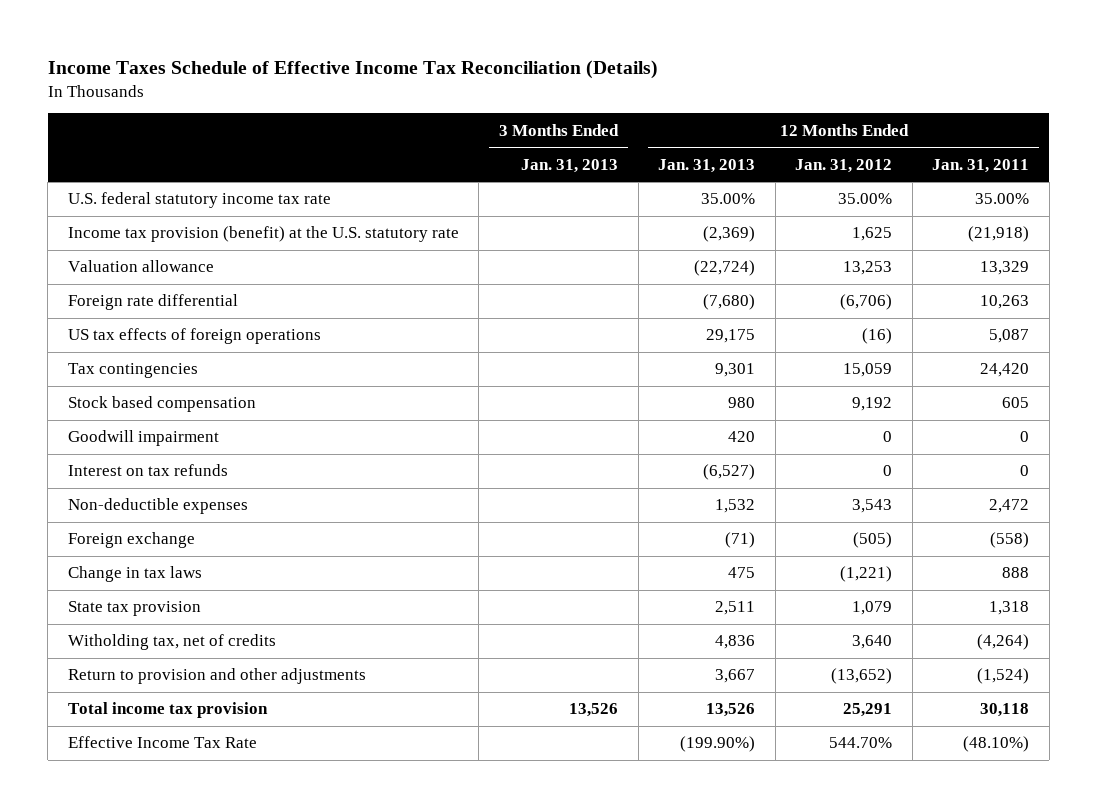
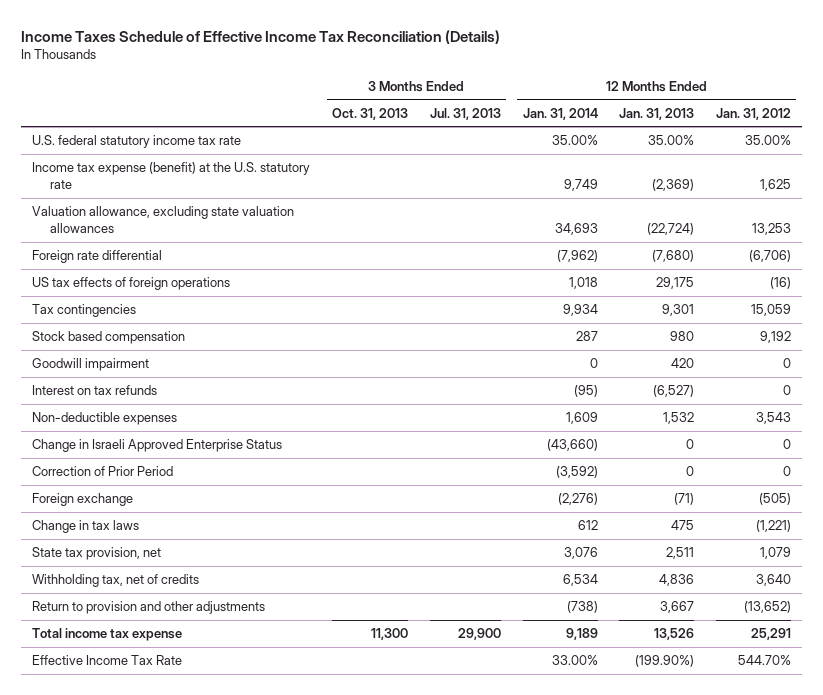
- | 3 Months Ended Jan. 31, 2013 | 12 Months Ended Jan. 31, 2013 | 12 Months Ended Jan. 31, 2012 | 12 Months Ended Jan. 31, 2011
+ | 3 Months Ended Oct. 31, 2013 | 3 Months Ended Jul. 31, 2013 | 12 Months Ended Jan. 31, 2014 | 12 Months Ended Jan. 31, 2013 | 12 Months Ended Jan. 31, 2012
- Income tax provision (benefit) at the U.S. statutory rate | | (2,369) | 1,625 | (21,918)
- Valuation allowance | | (22,724) | 13,253 | 13,329
+ Income tax expense (benefit) at the U.S. statutory rate | | | 9,749 | (2,369) | 1,625
+ Valuation allowance, excluding state valuation allowances | | | 34,693 | (22,724) | 13,253
+ Change in Israeli Approved Enterprise Status | | | (43,660) | 0 | 0
+ Correction of Prior Period | | | (3,592) | 0 | 0
- State tax provision | | 2,511 | 1,079 | 1,318
- Witholding tax, net of credits | | 4,836 | 3,640 | (4,264)
+ State tax provision, net | | | 3,076 | 2,511 | 1,079
+ Withholding tax, net of credits | | | 6,534 | 4,836 | 3,640
- Total income tax provision | 13,526 | 13,526 | 25,291 | 30,118
+ Total income tax expense | 11,300 | 29,900 | 9,189 | 13,526 | 25,291

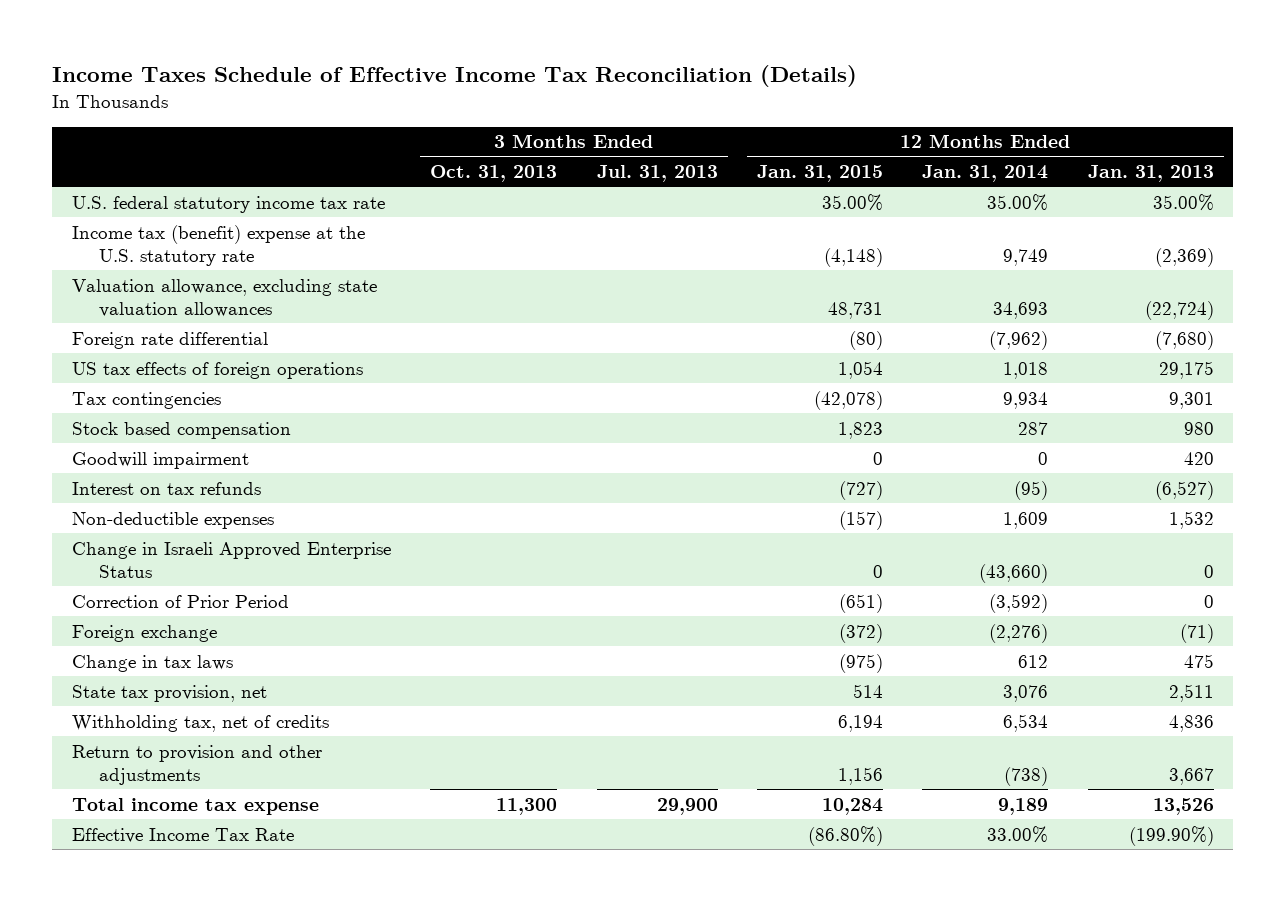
- | 3 Months Ended Oct. 31, 2013 | 3 Months Ended Jul. 31, 2013 | 12 Months Ended Jan. 31, 2014 | 12 Months Ended Jan. 31, 2013 | 12 Months Ended Jan. 31, 2012
+ | 3 Months Ended Oct. 31, 2013 | 3 Months Ended Jul. 31, 2013 | 12 Months Ended Jan. 31, 2015 | 12 Months Ended Jan. 31, 2014 | 12 Months Ended Jan. 31, 2013
- Income tax expense (benefit) at the U.S. statutory rate | | | 9,749 | (2,369) | 1,625
+ Income tax (benefit) expense at the U.S. statutory rate | | | (4,148) | 9,749 | (2,369)

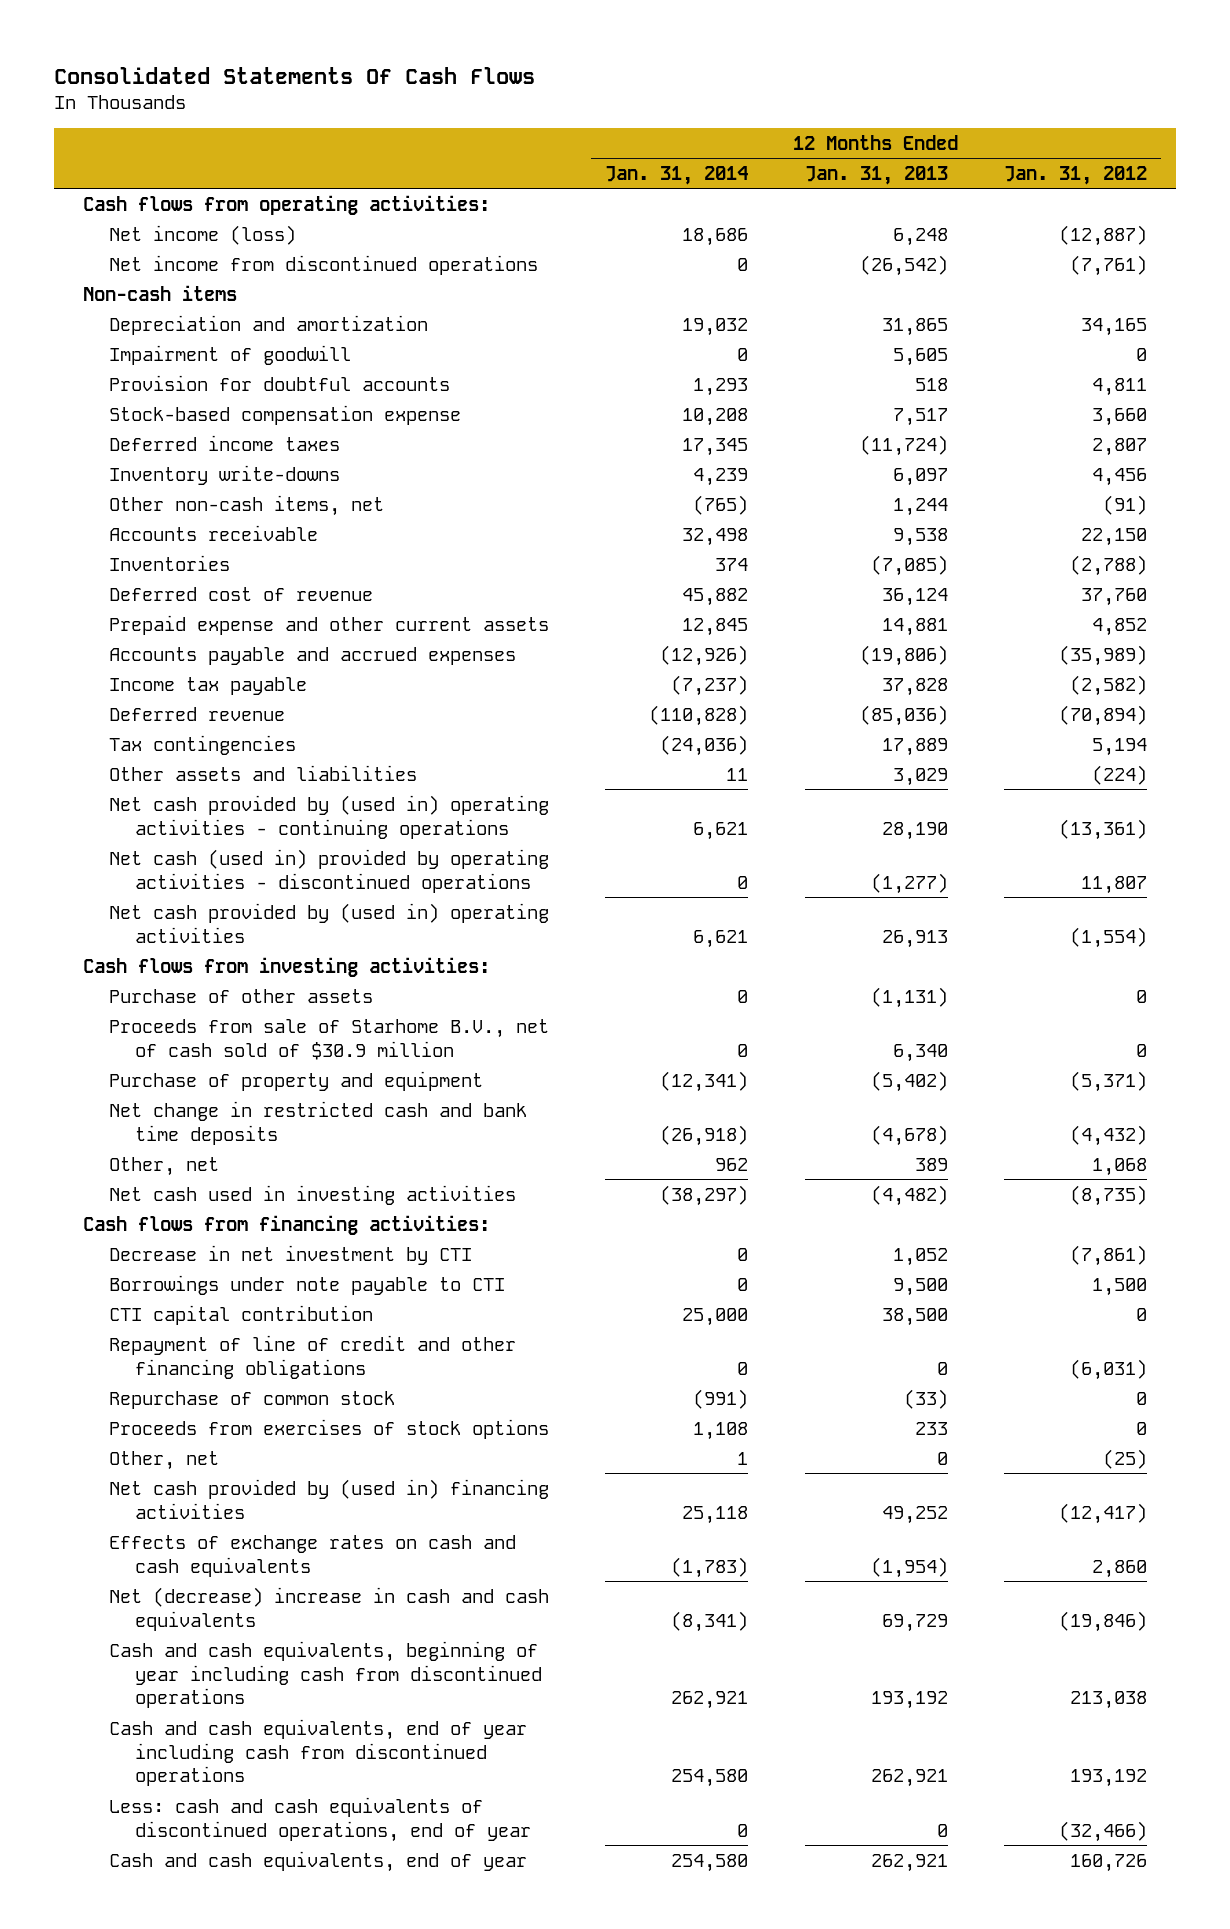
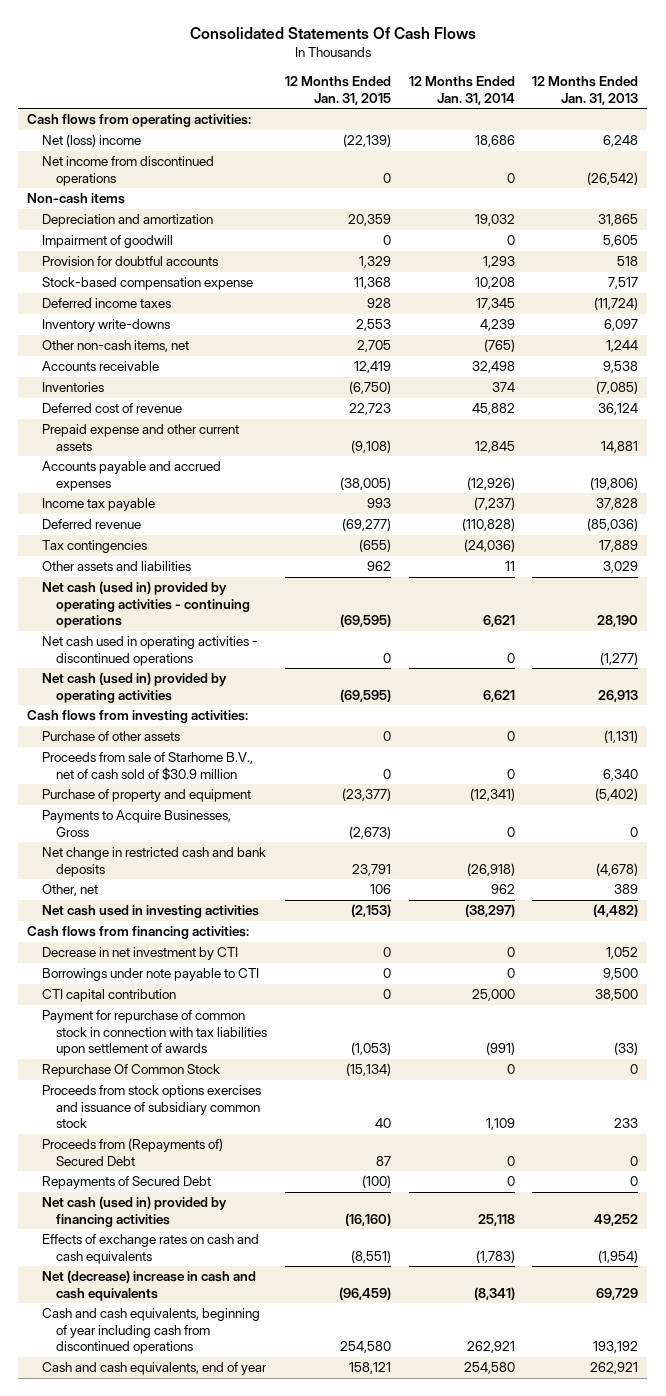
- | 12 Months Ended Jan. 31, 2014 | 12 Months Ended Jan. 31, 2013 | 12 Months Ended Jan. 31, 2012
+ | 12 Months Ended Jan. 31, 2015 | 12 Months Ended Jan. 31, 2014 | 12 Months Ended Jan. 31, 2013
- Net income (loss) | 18,686 | 6,248 | (12,887)
+ Net (loss) income | (22,139) | 18,686 | 6,248
- Net cash provided by (used in) operating activities - continuing operations | 6,621 | 28,190 | (13,361)
- Net cash (used in) provided by operating activities - discontinued operations | 0 | (1,277) | 11,807
- Net cash provided by (used in) operating activities | 6,621 | 26,913 | (1,554)
+ Net cash (used in) provided by operating activities - continuing operations | (69,595) | 6,621 | 28,190
+ Net cash used in operating activities - discontinued operations | 0 | 0 | (1,277)
+ Net cash (used in) provided by operating activities | (69,595) | 6,621 | 26,913
- Net change in restricted cash and bank time deposits | (26,918) | (4,678) | (4,432)
+ Payments to Acquire Businesses, Gross | (2,673) | 0 | 0
+ Net change in restricted cash and bank deposits | 23,791 | (26,918) | (4,678)
- Repayment of line of credit and other financing obligations | 0 | 0 | (6,031)
- Repurchase of common stock | (991) | (33) | 0
- Proceeds from exercises of stock options | 1,108 | 233 | 0
- Other, net | 1 | 0 | (25)
- Net cash provided by (used in) financing activities | 25,118 | 49,252 | (12,417)
+ Payment for repurchase of common stock in connection with tax liabilities upon settlement of awards | (1,053) | (991) | (33)
+ Repurchase Of Common Stock | (15,134) | 0 | 0
+ Proceeds from stock options exercises and issuance of subsidiary common stock | 40 | 1,109 | 233
+ Proceeds from (Repayments of) Secured Debt | 87 | 0 | 0
+ Repayments of Secured Debt | (100) | 0 | 0
+ Net cash (used in) provided by financing activities | (16,160) | 25,118 | 49,252
- Cash and cash equivalents, end of year including cash from discontinued operations | 254,580 | 262,921 | 193,192
- Less: cash and cash equivalents of discontinued operations, end of year | 0 | 0 | (32,466)

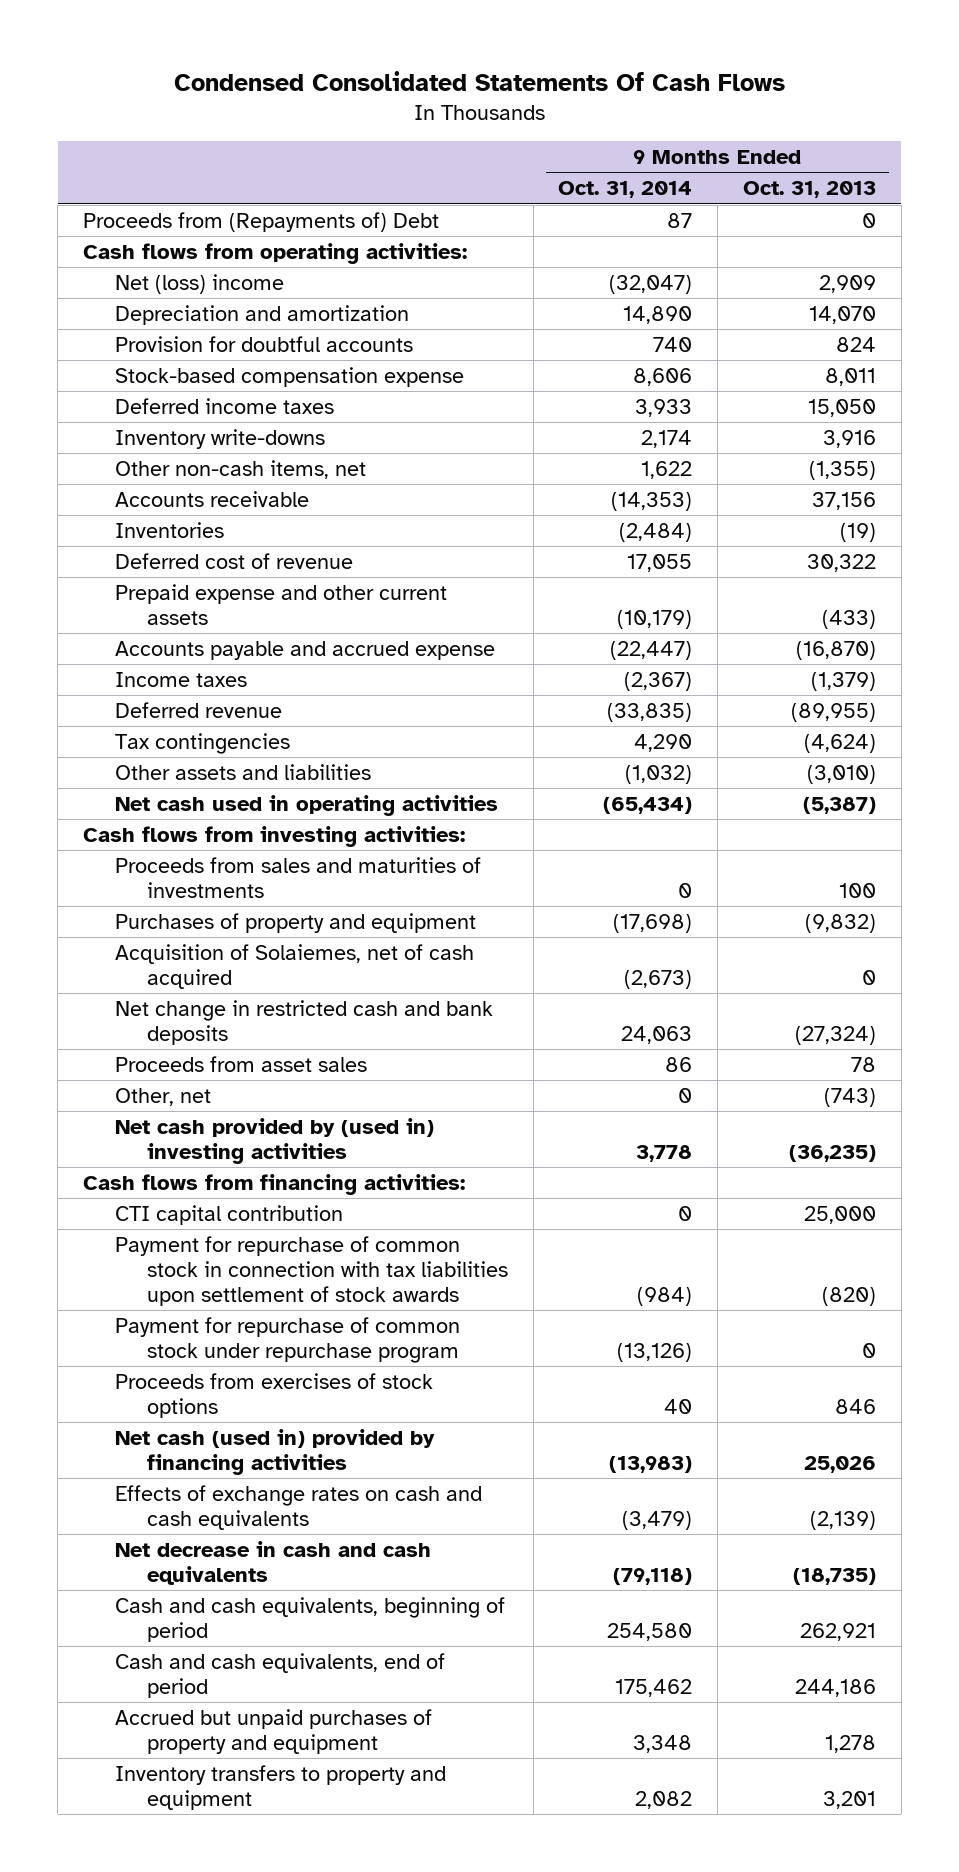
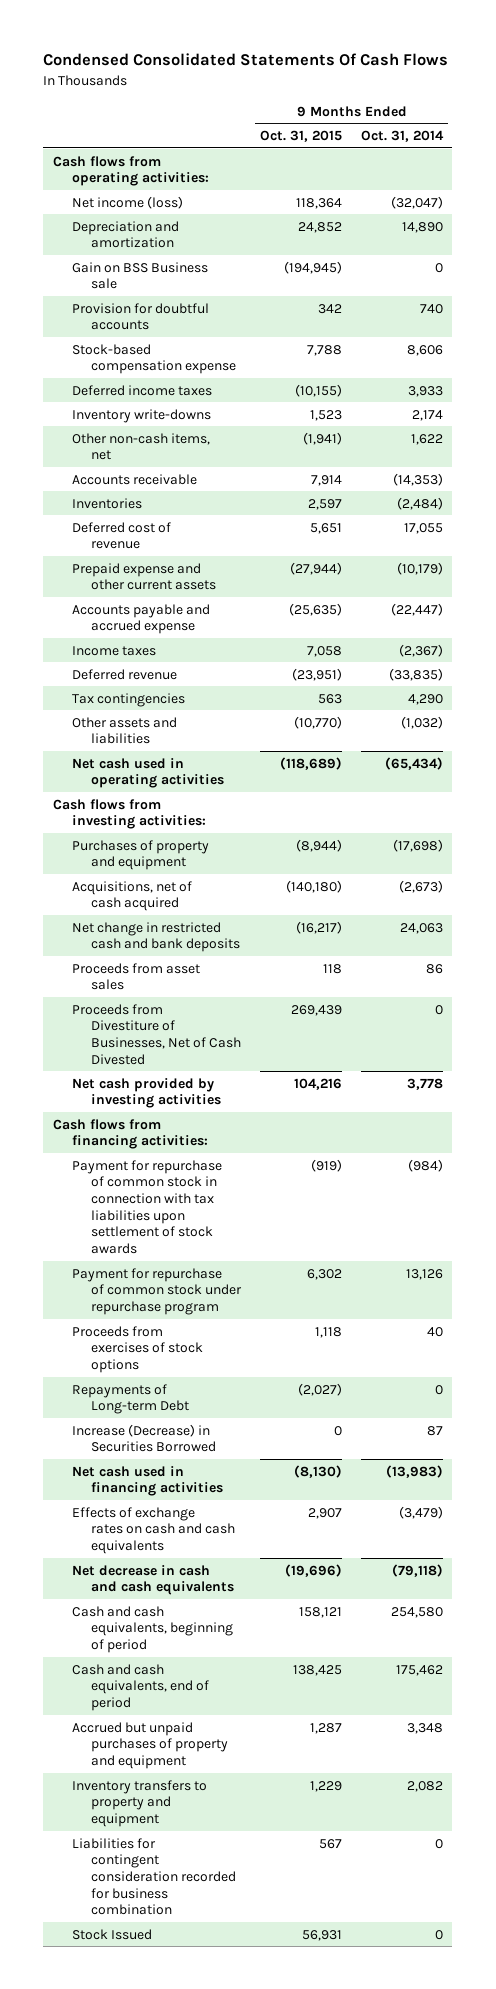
- | 9 Months Ended Oct. 31, 2014 | 9 Months Ended Oct. 31, 2013
+ | 9 Months Ended Oct. 31, 2015 | 9 Months Ended Oct. 31, 2014
- Proceeds from (Repayments of) Debt | 87 | 0
- Net (loss) income | (32,047) | 2,909
+ Net income (loss) | 118,364 | (32,047)
+ Gain on BSS Business sale | (194,945) | 0
- Proceeds from sales and maturities of investments | 0 | 100
- Acquisition of Solaiemes, net of cash acquired | (2,673) | 0
+ Acquisitions, net of cash acquired | (140,180) | (2,673)
- Other, net | 0 | (743)
- Net cash provided by (used in) investing activities | 3,778 | (36,235)
+ Proceeds from Divestiture of Businesses, Net of Cash Divested | 269,439 | 0
+ Net cash provided by investing activities | 104,216 | 3,778
- CTI capital contribution | 0 | 25,000
- Payment for repurchase of common stock under repurchase program | (13,126) | 0
+ Payment for repurchase of common stock under repurchase program | 6,302 | 13,126
- Net cash (used in) provided by financing activities | (13,983) | 25,026
+ Repayments of Long-term Debt | (2,027) | 0
+ Increase (Decrease) in Securities Borrowed | 0 | 87
+ Net cash used in financing activities | (8,130) | (13,983)
+ Liabilities for contingent consideration recorded for business combination | 567 | 0
+ Stock Issued | 56,931 | 0

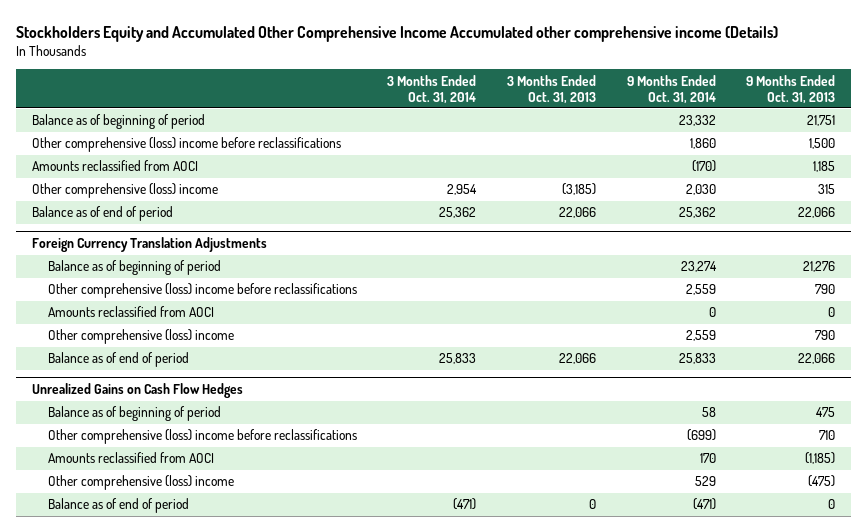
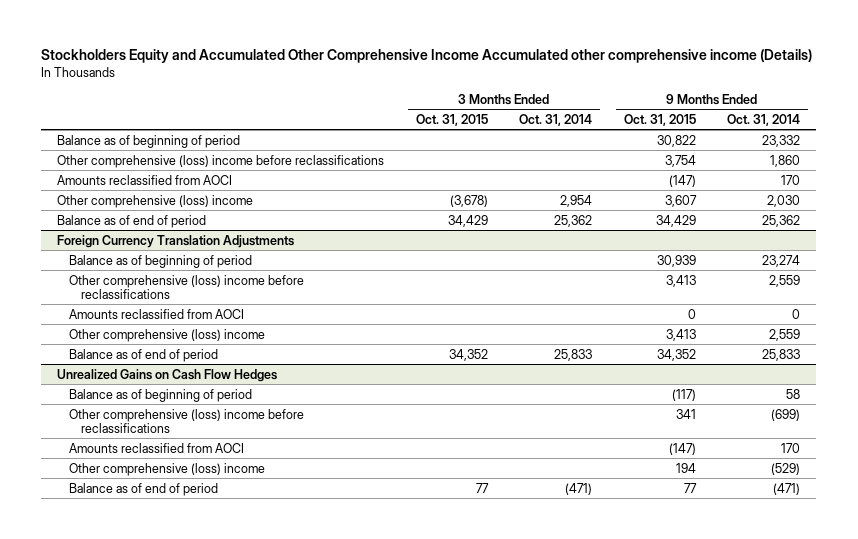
- | 3 Months Ended Oct. 31, 2014 | 3 Months Ended Oct. 31, 2013 | 9 Months Ended Oct. 31, 2014 | 9 Months Ended Oct. 31, 2013
+ | 3 Months Ended Oct. 31, 2015 | 3 Months Ended Oct. 31, 2014 | 9 Months Ended Oct. 31, 2015 | 9 Months Ended Oct. 31, 2014
- Amounts reclassified from AOCI | | | (170) | 1,185
+ Amounts reclassified from AOCI | | | (147) | 170
@ Unrealized Gains on Cash Flow Hedges
- Other comprehensive (loss) income | | | 529 | (475)
+ Other comprehensive (loss) income | | | 194 | (529)

